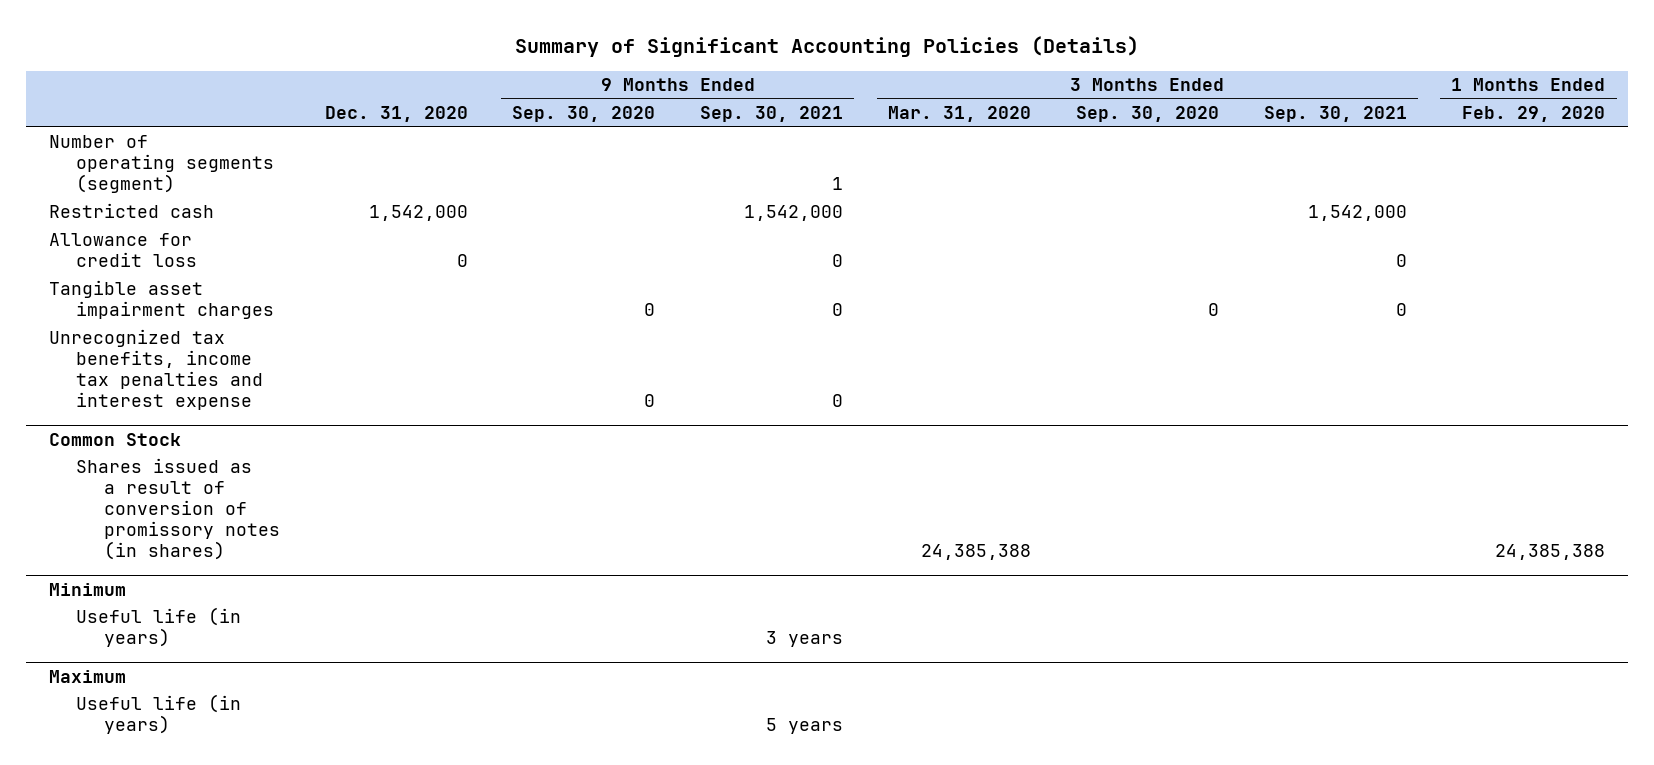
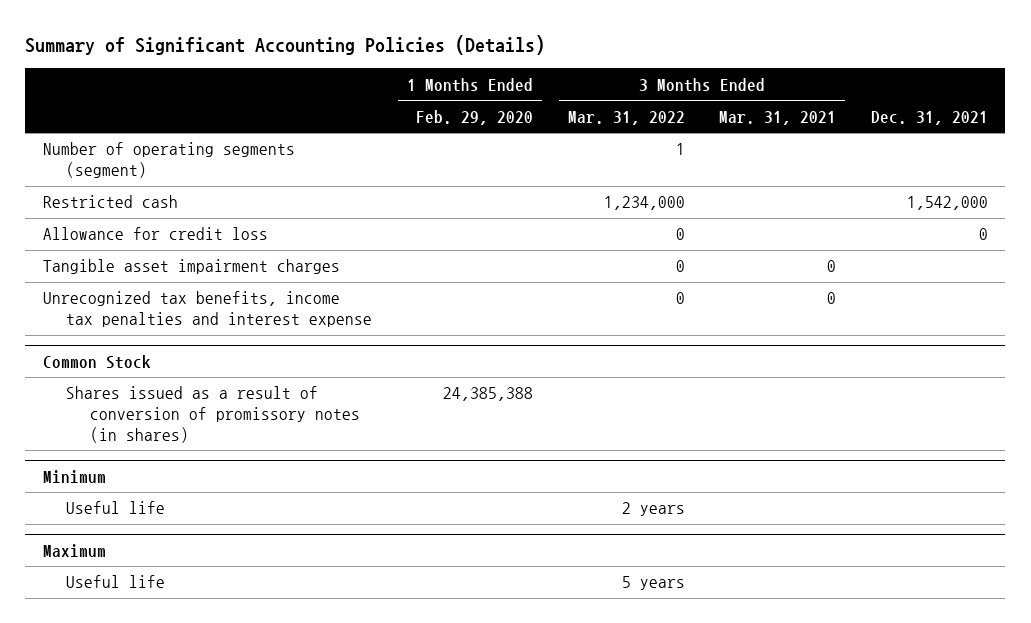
- | Dec. 31, 2020 | 9 Months Ended Sep. 30, 2020 | 9 Months Ended Sep. 30, 2021 | 3 Months Ended Mar. 31, 2020 | 3 Months Ended Sep. 30, 2020 | 3 Months Ended Sep. 30, 2021 | 1 Months Ended Feb. 29, 2020
+ | 1 Months Ended Feb. 29, 2020 | 3 Months Ended Mar. 31, 2022 | 3 Months Ended Mar. 31, 2021 | Dec. 31, 2021
@ Minimum
- Useful life (in years) | | | 3 years | | | |
+ Useful life | | 2 years | |
@ Maximum
- Useful life (in years) | | | 5 years | | | |
+ Useful life | | 5 years | |

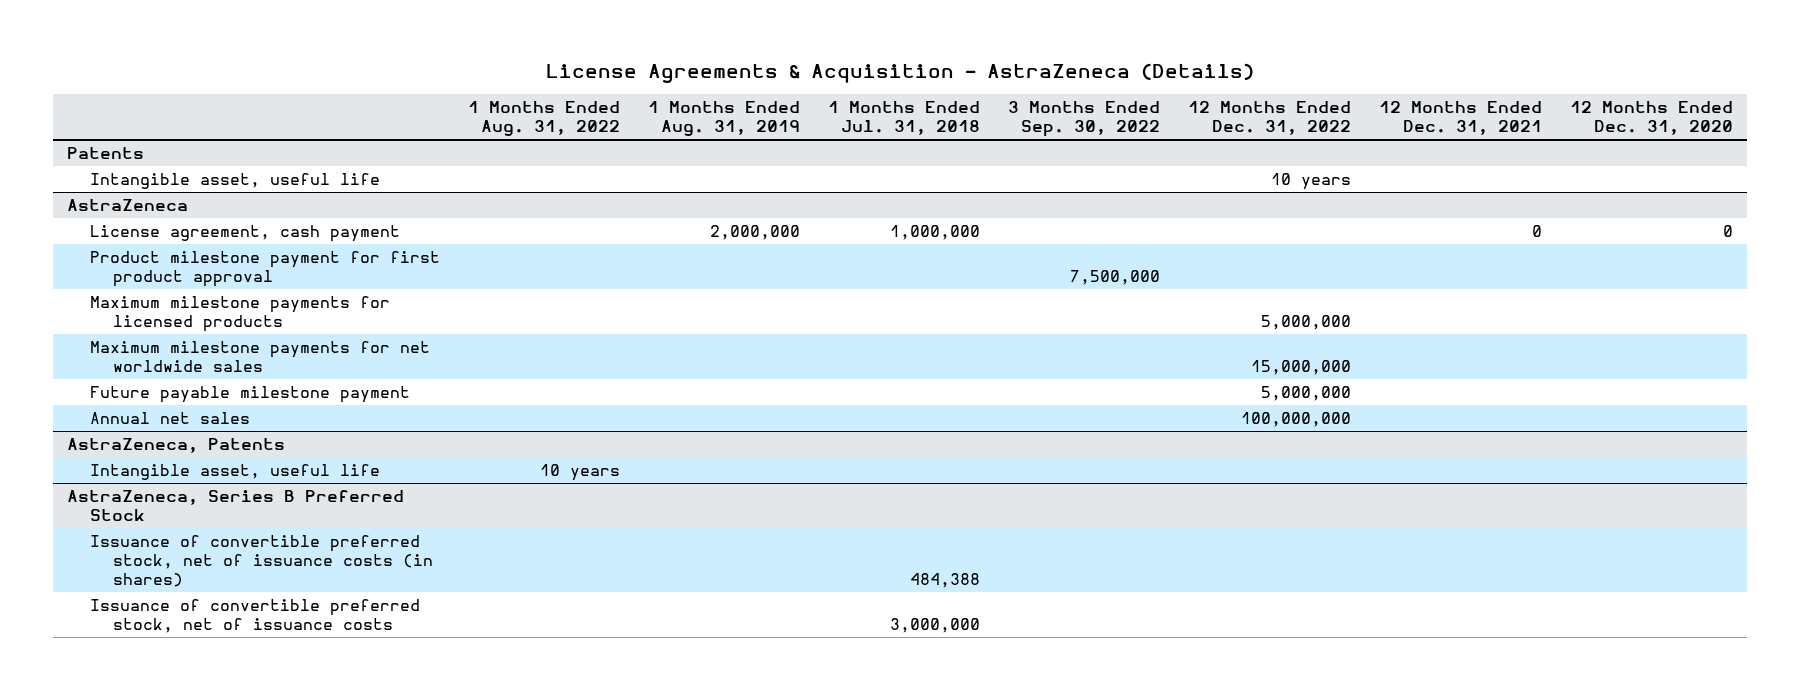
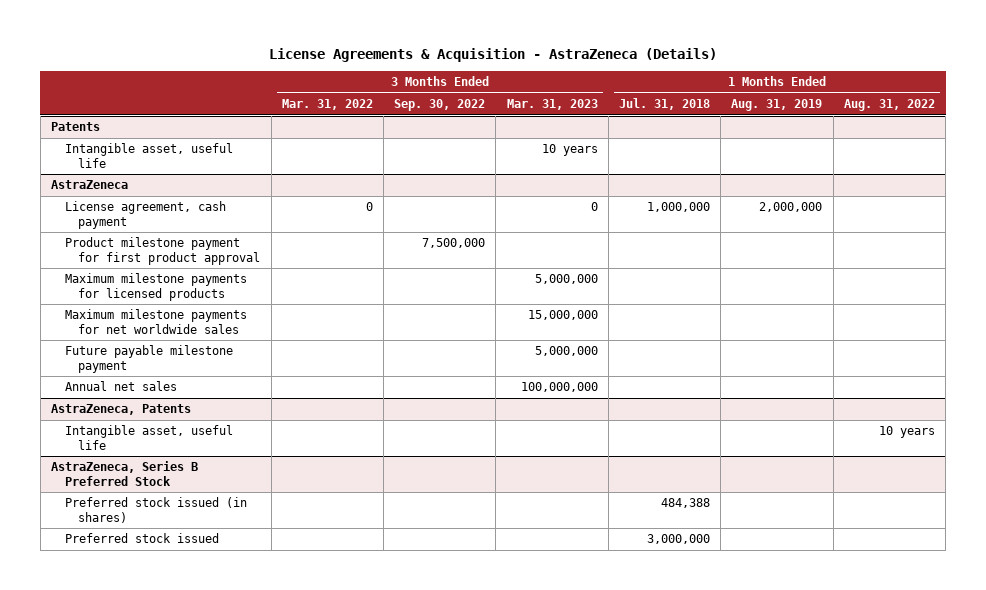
- | 1 Months Ended Aug. 31, 2022 | 1 Months Ended Aug. 31, 2019 | 1 Months Ended Jul. 31, 2018 | 3 Months Ended Sep. 30, 2022 | 12 Months Ended Dec. 31, 2022 | 12 Months Ended Dec. 31, 2021 | 12 Months Ended Dec. 31, 2020
+ | 3 Months Ended Mar. 31, 2022 | 3 Months Ended Sep. 30, 2022 | 3 Months Ended Mar. 31, 2023 | 1 Months Ended Jul. 31, 2018 | 1 Months Ended Aug. 31, 2019 | 1 Months Ended Aug. 31, 2022
@ AstraZeneca, Series B Preferred Stock
- Issuance of convertible preferred stock, net of issuance costs (in shares) | | | 484,388 | | | |
- Issuance of convertible preferred stock, net of issuance costs | | | 3,000,000 | | | |
+ Preferred stock issued (in shares) | | | | 484,388 | |
+ Preferred stock issued | | | | 3,000,000 | |

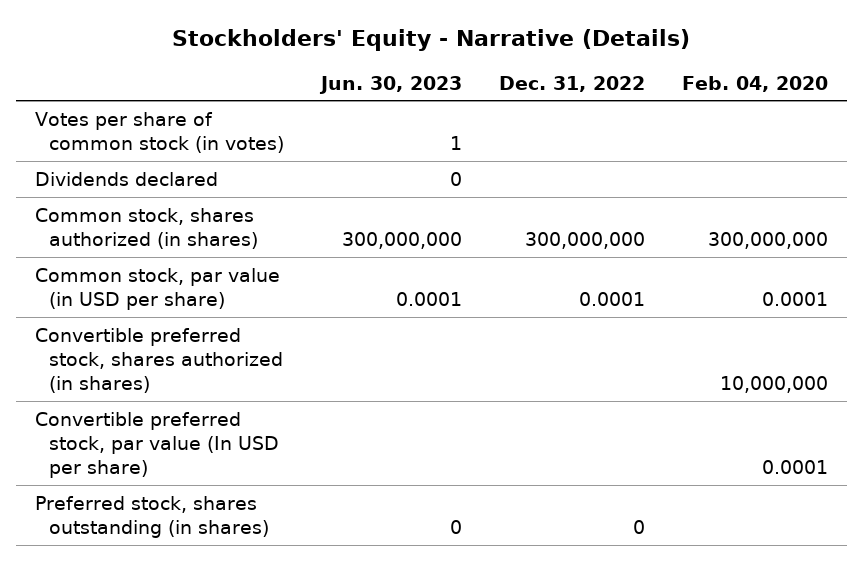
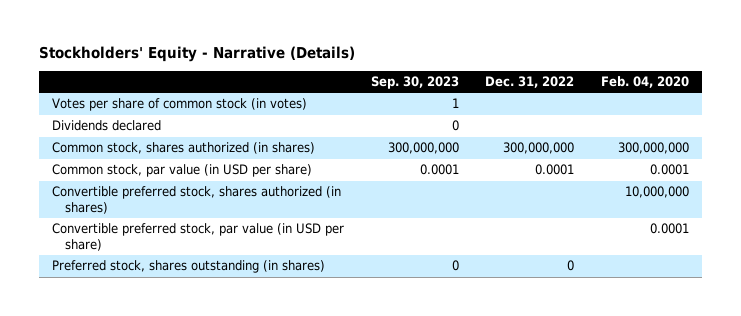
- | Jun. 30, 2023 | Dec. 31, 2022 | Feb. 04, 2020
+ | Sep. 30, 2023 | Dec. 31, 2022 | Feb. 04, 2020
- Convertible preferred stock, par value (In USD per share) | | | 0.0001
+ Convertible preferred stock, par value (in USD per share) | | | 0.0001

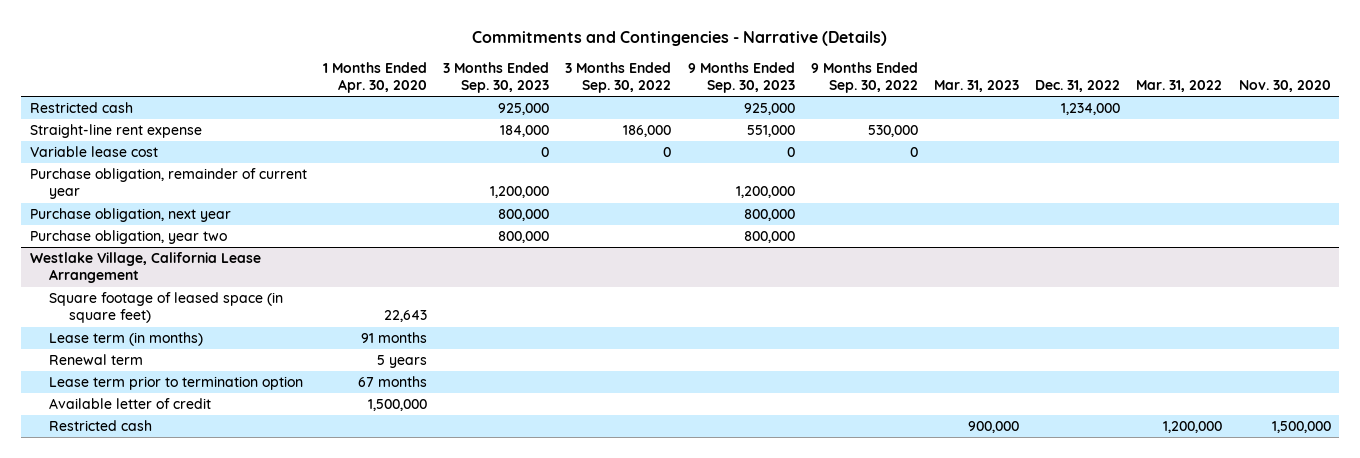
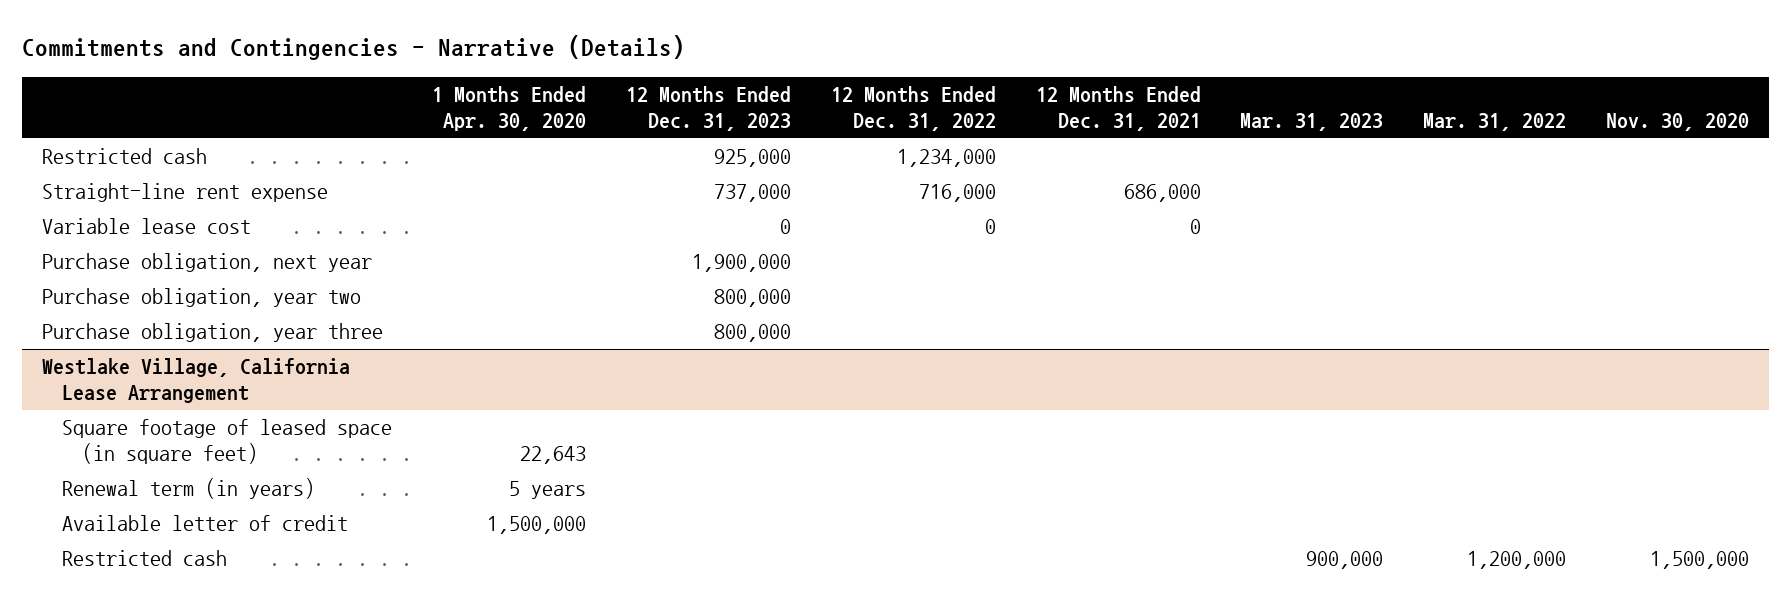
- | 1 Months Ended Apr. 30, 2020 | 3 Months Ended Sep. 30, 2023 | 3 Months Ended Sep. 30, 2022 | 9 Months Ended Sep. 30, 2023 | 9 Months Ended Sep. 30, 2022 | Mar. 31, 2023 | Dec. 31, 2022 | Mar. 31, 2022 | Nov. 30, 2020
+ | 1 Months Ended Apr. 30, 2020 | 12 Months Ended Dec. 31, 2023 | 12 Months Ended Dec. 31, 2022 | 12 Months Ended Dec. 31, 2021 | Mar. 31, 2023 | Mar. 31, 2022 | Nov. 30, 2020
- Purchase obligation, remainder of current year | | 1,200,000 | | 1,200,000 | | | | |
+ Purchase obligation, year three | | 800,000 | | | | |
@ Westlake Village, California Lease Arrangement
- Lease term (in months) | 91 months | | | | | | | |
- Renewal term | 5 years | | | | | | | |
- Lease term prior to termination option | 67 months | | | | | | | |
+ Renewal term (in years) | 5 years | | | | | |

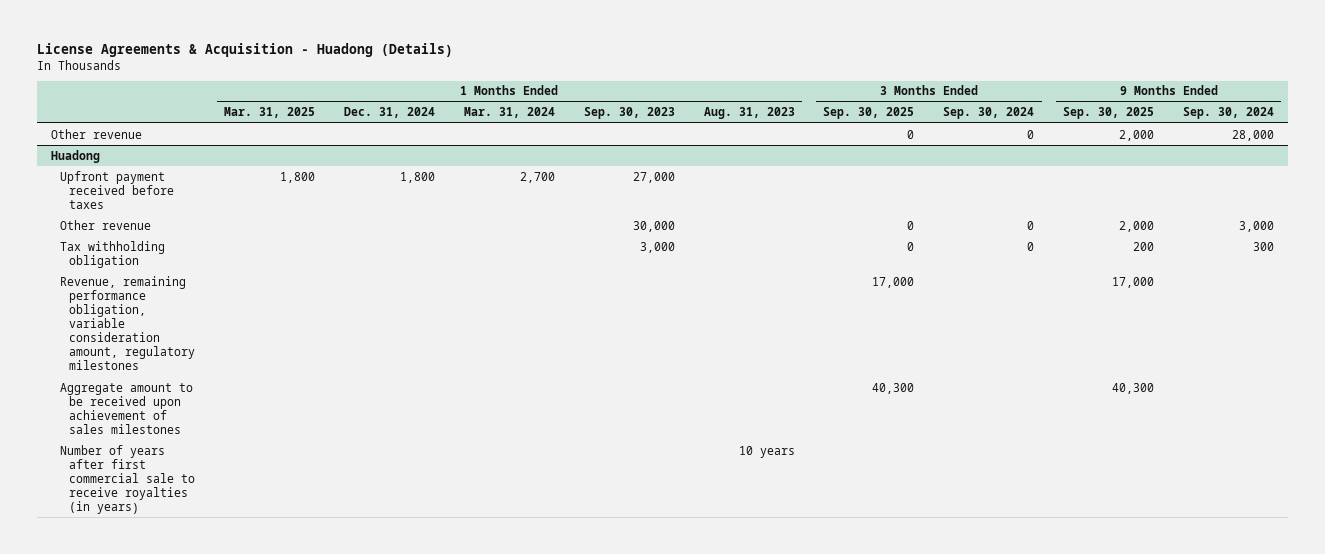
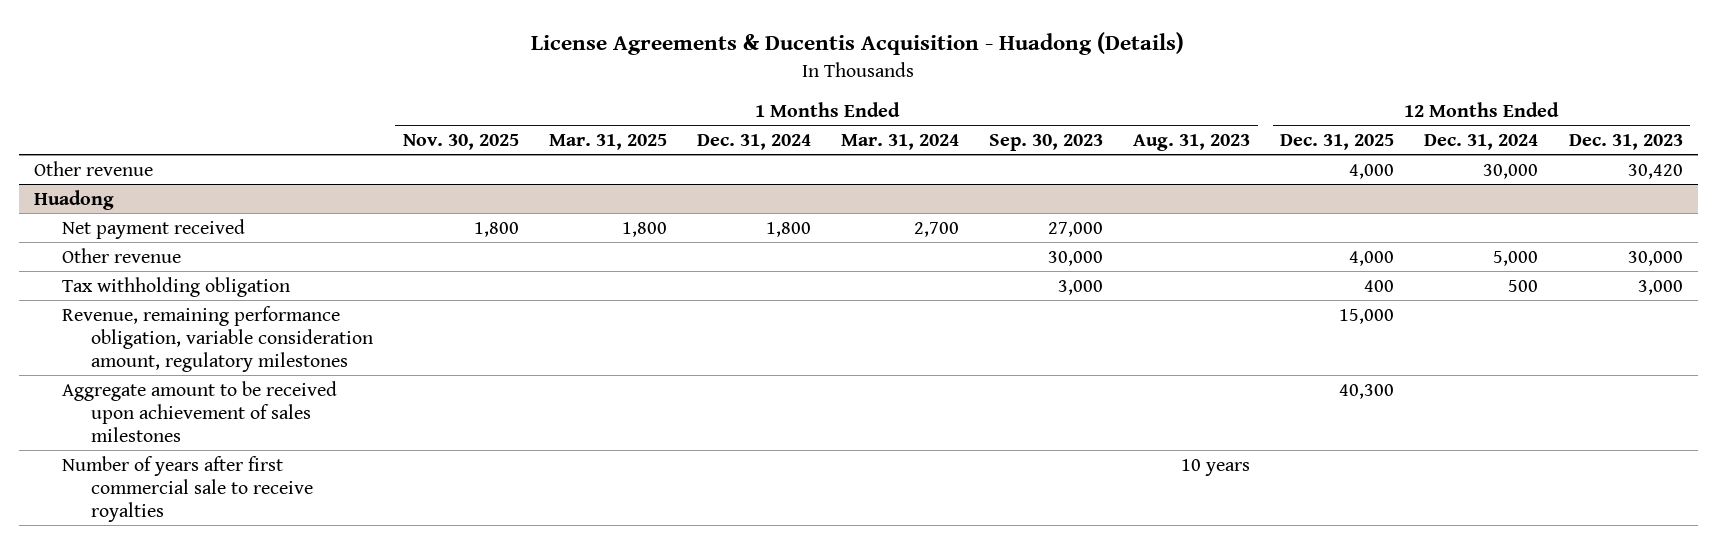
- License Agreements & Acquisition - Huadong (Details)
+ License Agreements & Ducentis Acquisition - Huadong (Details)
- | 1 Months Ended Mar. 31, 2025 | 1 Months Ended Dec. 31, 2024 | 1 Months Ended Mar. 31, 2024 | 1 Months Ended Sep. 30, 2023 | 1 Months Ended Aug. 31, 2023 | 3 Months Ended Sep. 30, 2025 | 3 Months Ended Sep. 30, 2024 | 9 Months Ended Sep. 30, 2025 | 9 Months Ended Sep. 30, 2024
+ | 1 Months Ended Nov. 30, 2025 | 1 Months Ended Mar. 31, 2025 | 1 Months Ended Dec. 31, 2024 | 1 Months Ended Mar. 31, 2024 | 1 Months Ended Sep. 30, 2023 | 1 Months Ended Aug. 31, 2023 | 12 Months Ended Dec. 31, 2025 | 12 Months Ended Dec. 31, 2024 | 12 Months Ended Dec. 31, 2023
@ Huadong
- Upfront payment received before taxes | 1,800 | 1,800 | 2,700 | 27,000 | | | | |
+ Net payment received | 1,800 | 1,800 | 1,800 | 2,700 | 27,000 | | | |
- Number of years after first commercial sale to receive royalties (in years) | | | | | 10 years | | | |
+ Number of years after first commercial sale to receive royalties | | | | | | 10 years | | |

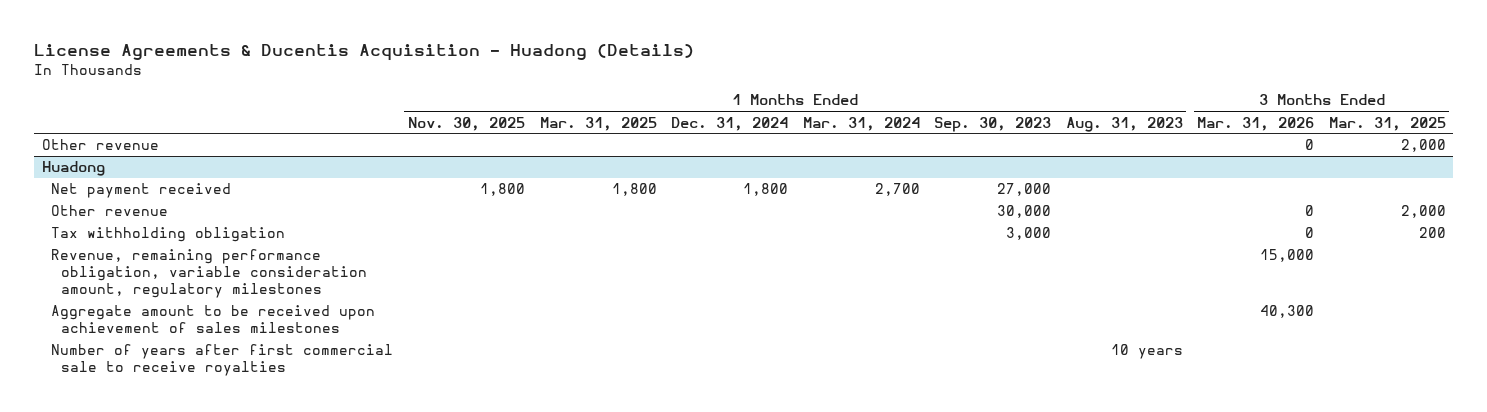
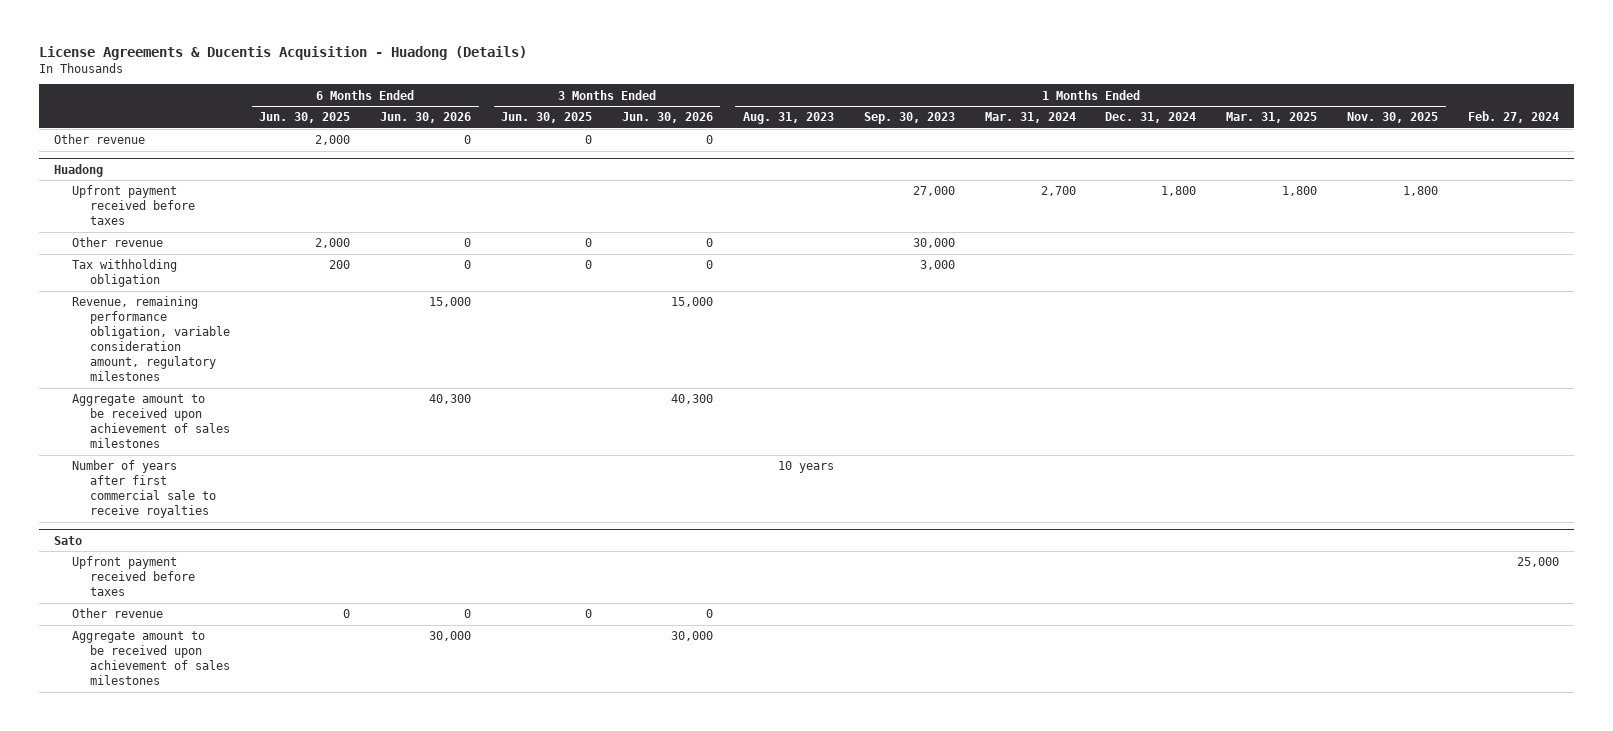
- | 1 Months Ended Nov. 30, 2025 | 1 Months Ended Mar. 31, 2025 | 1 Months Ended Dec. 31, 2024 | 1 Months Ended Mar. 31, 2024 | 1 Months Ended Sep. 30, 2023 | 1 Months Ended Aug. 31, 2023 | 3 Months Ended Mar. 31, 2026 | 3 Months Ended Mar. 31, 2025
+ | 6 Months Ended Jun. 30, 2025 | 6 Months Ended Jun. 30, 2026 | 3 Months Ended Jun. 30, 2025 | 3 Months Ended Jun. 30, 2026 | 1 Months Ended Aug. 31, 2023 | 1 Months Ended Sep. 30, 2023 | 1 Months Ended Mar. 31, 2024 | 1 Months Ended Dec. 31, 2024 | 1 Months Ended Mar. 31, 2025 | 1 Months Ended Nov. 30, 2025 | Feb. 27, 2024
@ Huadong
- Net payment received | 1,800 | 1,800 | 1,800 | 2,700 | 27,000 | | |
+ Upfront payment received before taxes | | | | | | 27,000 | 2,700 | 1,800 | 1,800 | 1,800 |
+ Sato
+ Upfront payment received before taxes | | | | | | | | | | | 25,000
+ Other revenue | 0 | 0 | 0 | 0 | | | | | | |
+ Aggregate amount to be received upon achievement of sales milestones | | 30,000 | | 30,000 | | | | | | |

